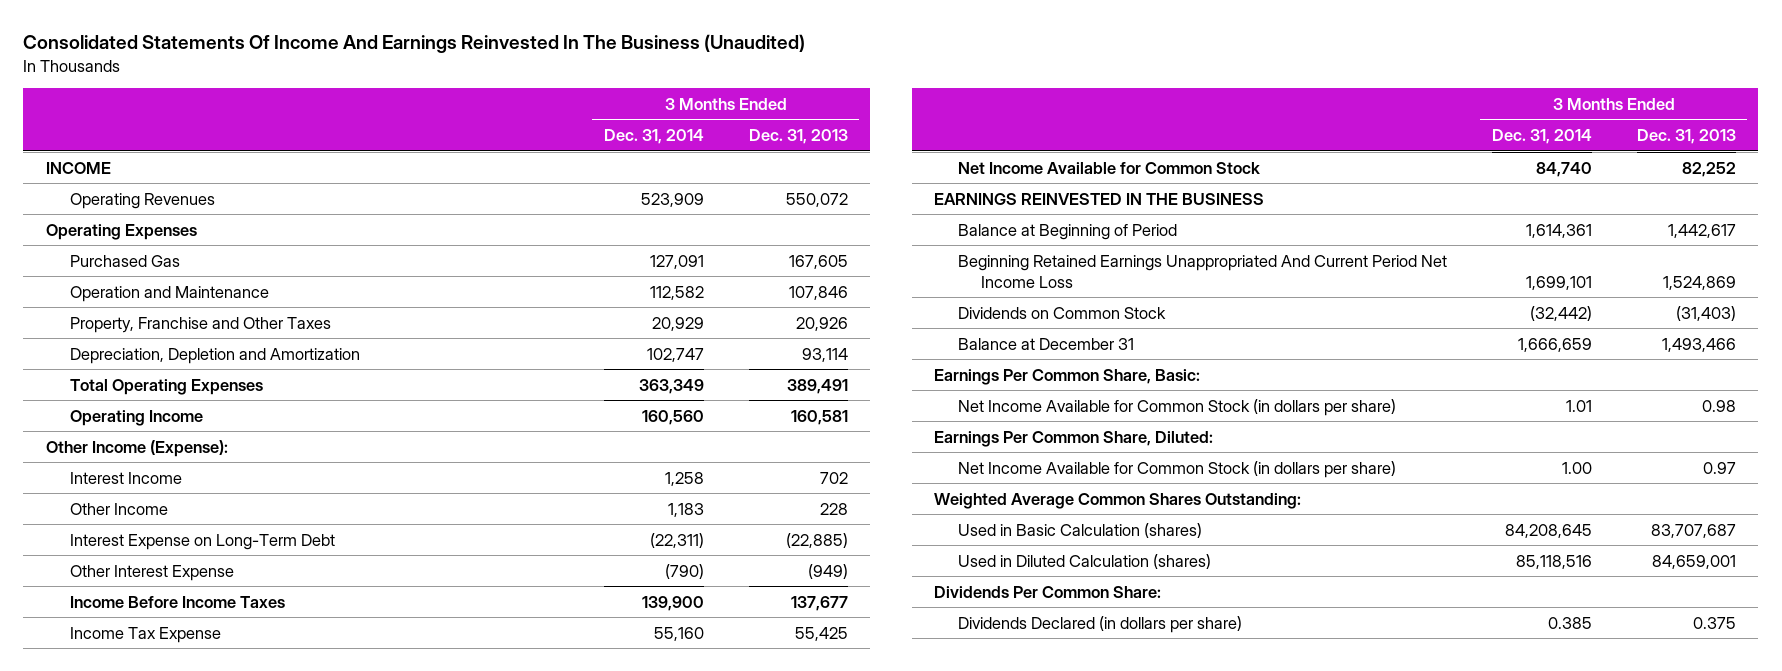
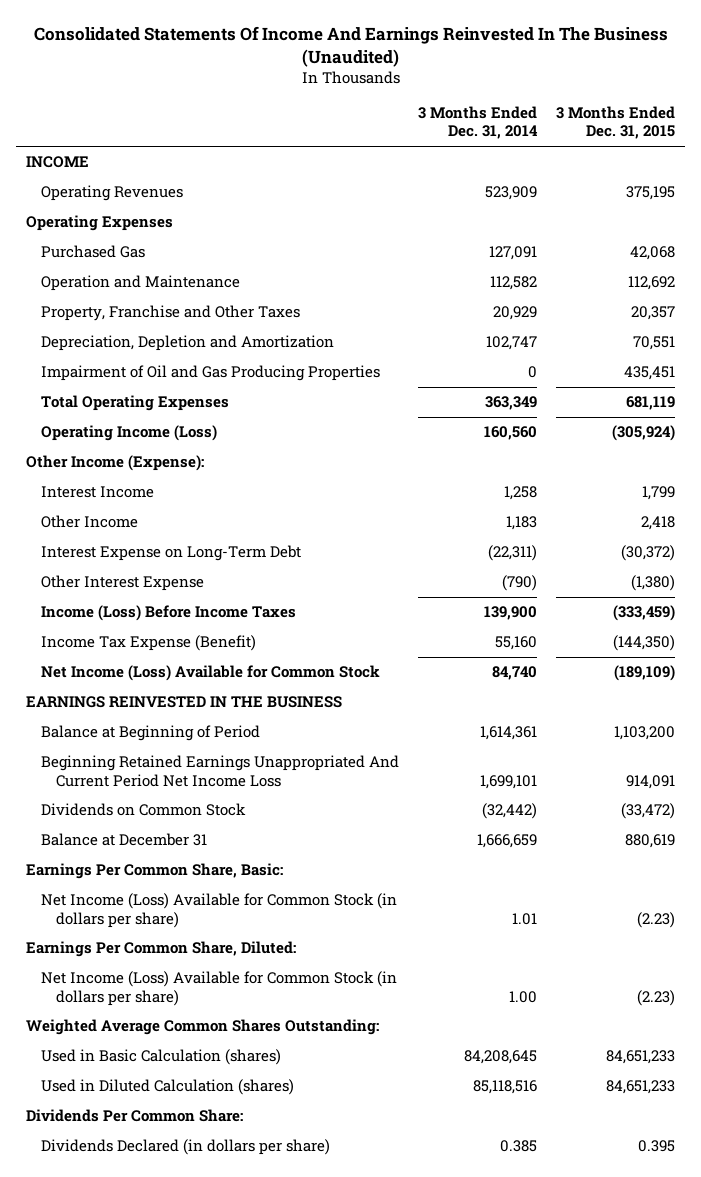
- | 3 Months Ended Dec. 31, 2014 | 3 Months Ended Dec. 31, 2013
+ | 3 Months Ended Dec. 31, 2014 | 3 Months Ended Dec. 31, 2015
+ Impairment of Oil and Gas Producing Properties | 0 | 435,451
- Operating Income | 160,560 | 160,581
+ Operating Income (Loss) | 160,560 | (305,924)
- Income Before Income Taxes | 139,900 | 137,677
- Income Tax Expense | 55,160 | 55,425
- Net Income Available for Common Stock | 84,740 | 82,252
+ Income (Loss) Before Income Taxes | 139,900 | (333,459)
+ Income Tax Expense (Benefit) | 55,160 | (144,350)
+ Net Income (Loss) Available for Common Stock | 84,740 | (189,109)
- Net Income Available for Common Stock (in dollars per share) | 1.01 | 0.98
+ Net Income (Loss) Available for Common Stock (in dollars per share) | 1.01 | (2.23)
- Net Income Available for Common Stock (in dollars per share) | 1.00 | 0.97
+ Net Income (Loss) Available for Common Stock (in dollars per share) | 1.00 | (2.23)

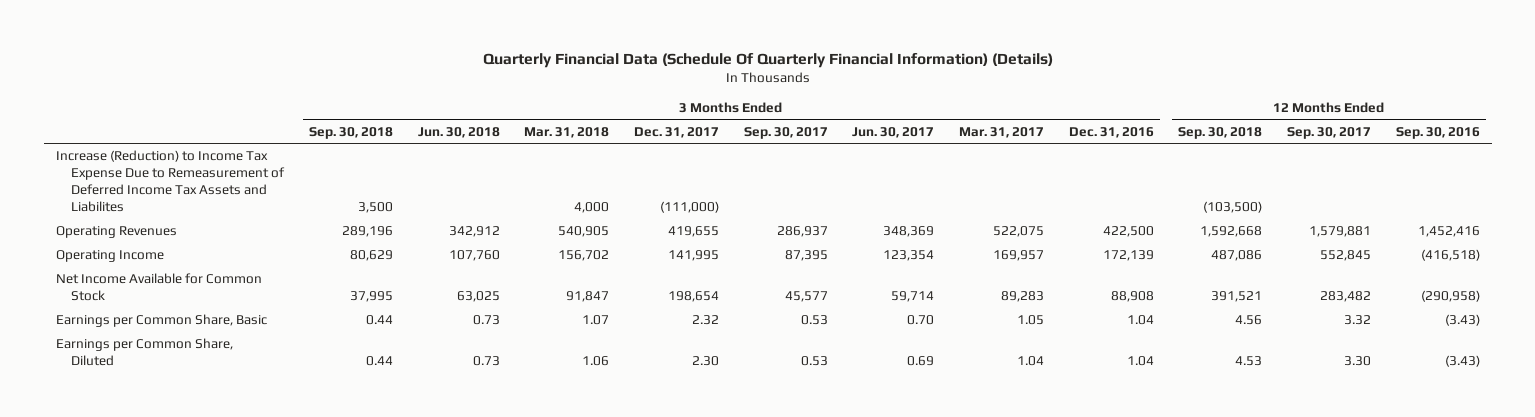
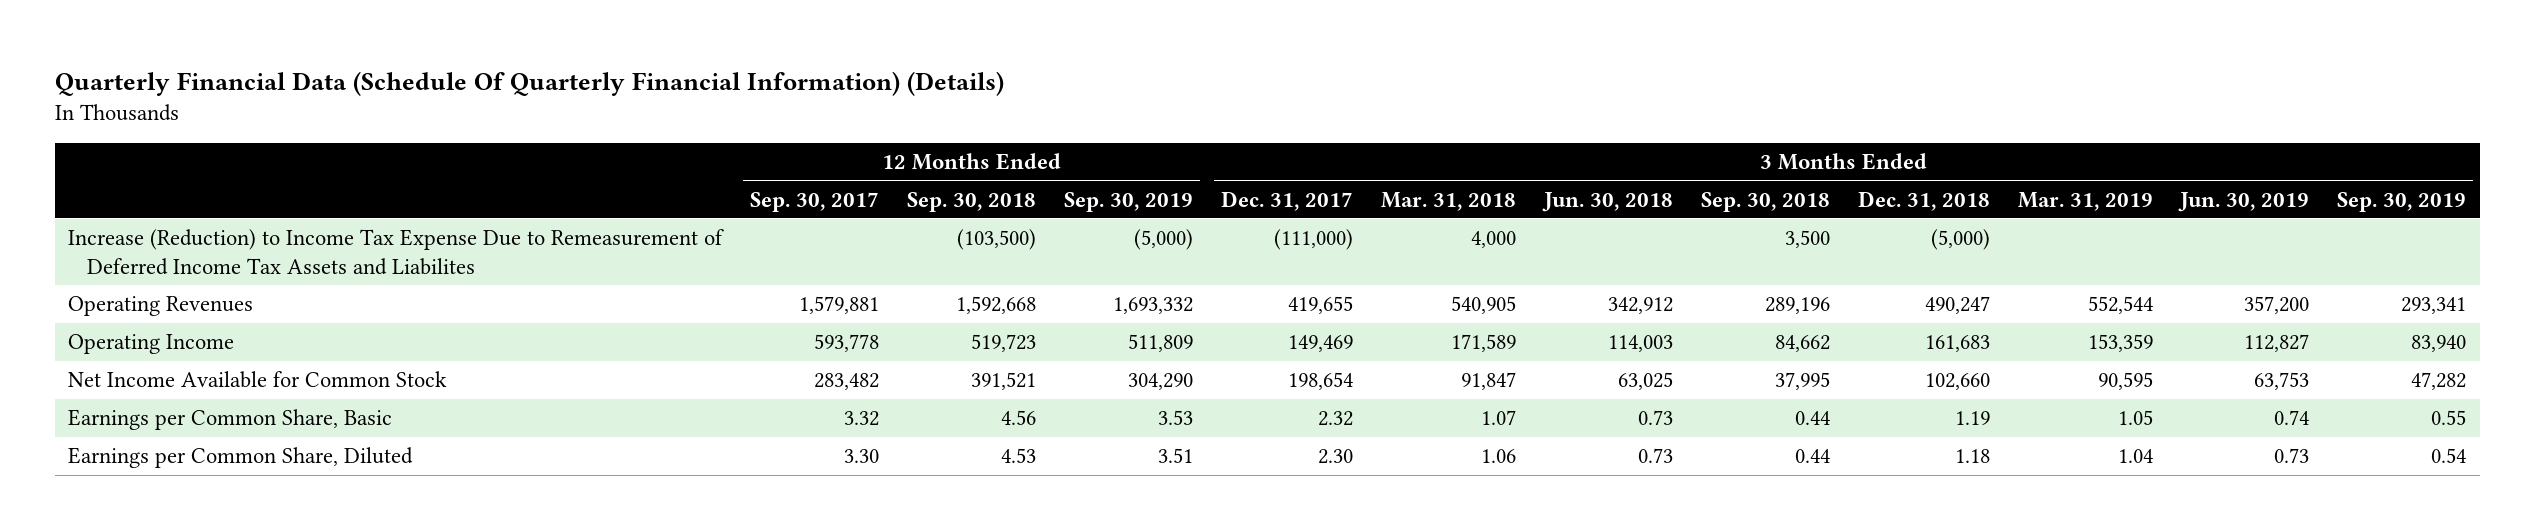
- | 3 Months Ended Sep. 30, 2018 | 3 Months Ended Jun. 30, 2018 | 3 Months Ended Mar. 31, 2018 | 3 Months Ended Dec. 31, 2017 | 3 Months Ended Sep. 30, 2017 | 3 Months Ended Jun. 30, 2017 | 3 Months Ended Mar. 31, 2017 | 3 Months Ended Dec. 31, 2016 | 12 Months Ended Sep. 30, 2018 | 12 Months Ended Sep. 30, 2017 | 12 Months Ended Sep. 30, 2016
+ | 12 Months Ended Sep. 30, 2017 | 12 Months Ended Sep. 30, 2018 | 12 Months Ended Sep. 30, 2019 | 3 Months Ended Dec. 31, 2017 | 3 Months Ended Mar. 31, 2018 | 3 Months Ended Jun. 30, 2018 | 3 Months Ended Sep. 30, 2018 | 3 Months Ended Dec. 31, 2018 | 3 Months Ended Mar. 31, 2019 | 3 Months Ended Jun. 30, 2019 | 3 Months Ended Sep. 30, 2019
- Operating Income | 80,629 | 107,760 | 156,702 | 141,995 | 87,395 | 123,354 | 169,957 | 172,139 | 487,086 | 552,845 | (416,518)
+ Operating Income | 593,778 | 519,723 | 511,809 | 149,469 | 171,589 | 114,003 | 84,662 | 161,683 | 153,359 | 112,827 | 83,940

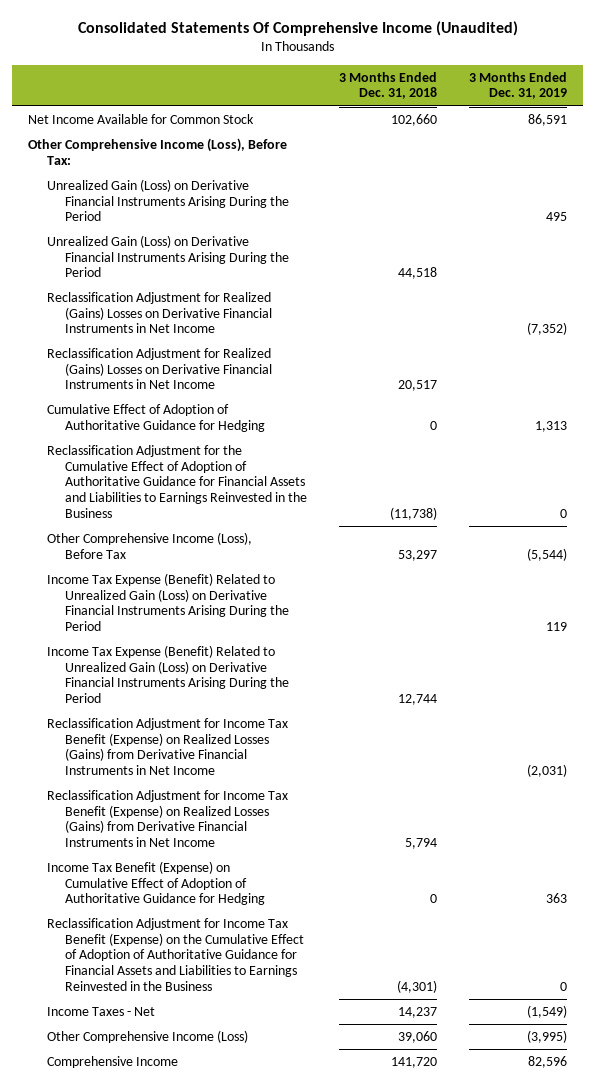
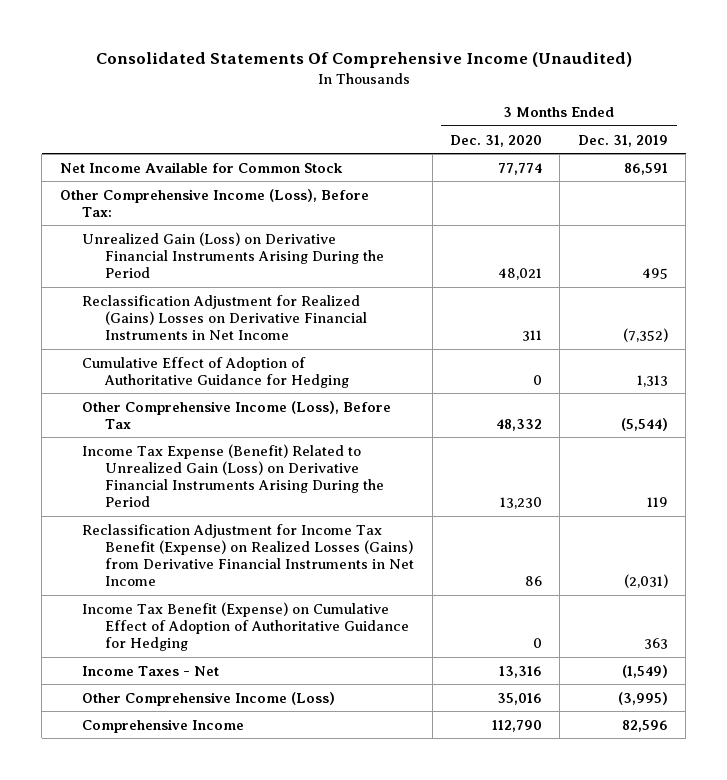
- | 3 Months Ended Dec. 31, 2018 | 3 Months Ended Dec. 31, 2019
+ | 3 Months Ended Dec. 31, 2020 | 3 Months Ended Dec. 31, 2019
- Unrealized Gain (Loss) on Derivative Financial Instruments Arising During the Period | 44,518 |
- Reclassification Adjustment for Realized (Gains) Losses on Derivative Financial Instruments in Net Income | 20,517 |
- Reclassification Adjustment for the Cumulative Effect of Adoption of Authoritative Guidance for Financial Assets and Liabilities to Earnings Reinvested in the Business | (11,738) | 0
- Income Tax Expense (Benefit) Related to Unrealized Gain (Loss) on Derivative Financial Instruments Arising During the Period | 12,744 |
- Reclassification Adjustment for Income Tax Benefit (Expense) on Realized Losses (Gains) from Derivative Financial Instruments in Net Income | 5,794 |
- Reclassification Adjustment for Income Tax Benefit (Expense) on the Cumulative Effect of Adoption of Authoritative Guidance for Financial Assets and Liabilities to Earnings Reinvested in the Business | (4,301) | 0

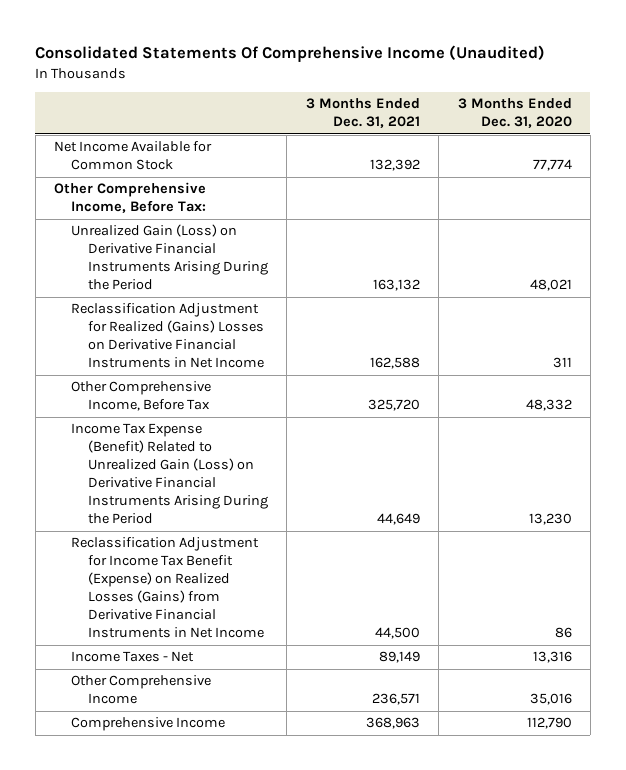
- | 3 Months Ended Dec. 31, 2020 | 3 Months Ended Dec. 31, 2019
+ | 3 Months Ended Dec. 31, 2021 | 3 Months Ended Dec. 31, 2020
- Other Comprehensive Income (Loss), Before Tax:
+ Other Comprehensive Income, Before Tax:
- Cumulative Effect of Adoption of Authoritative Guidance for Hedging | 0 | 1,313
- Other Comprehensive Income (Loss), Before Tax | 48,332 | (5,544)
+ Other Comprehensive Income, Before Tax | 325,720 | 48,332
- Income Tax Benefit (Expense) on Cumulative Effect of Adoption of Authoritative Guidance for Hedging | 0 | 363
- Other Comprehensive Income (Loss) | 35,016 | (3,995)
+ Other Comprehensive Income | 236,571 | 35,016

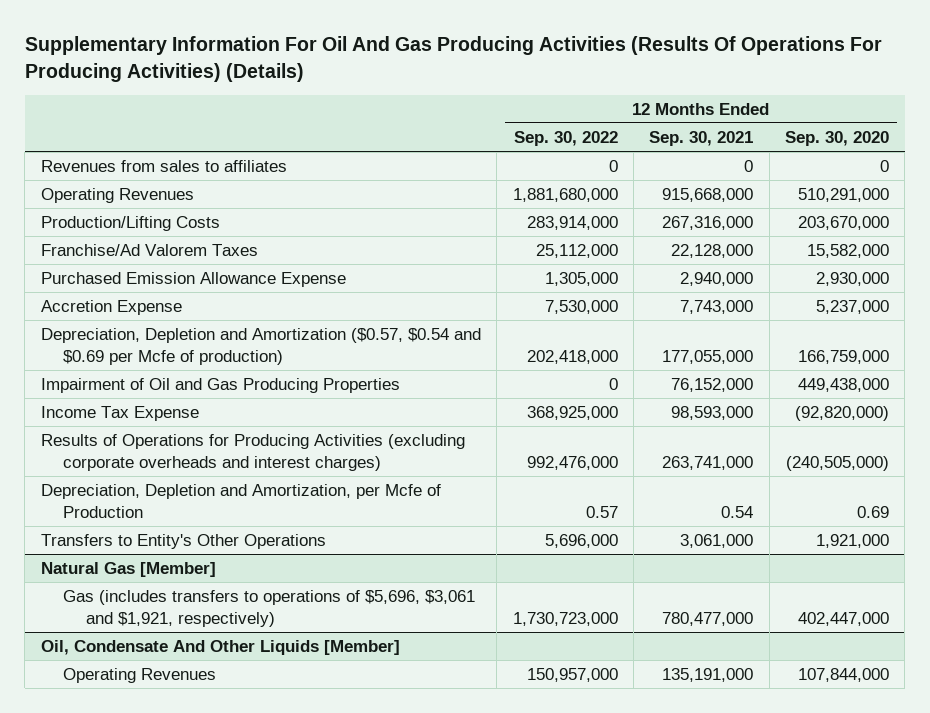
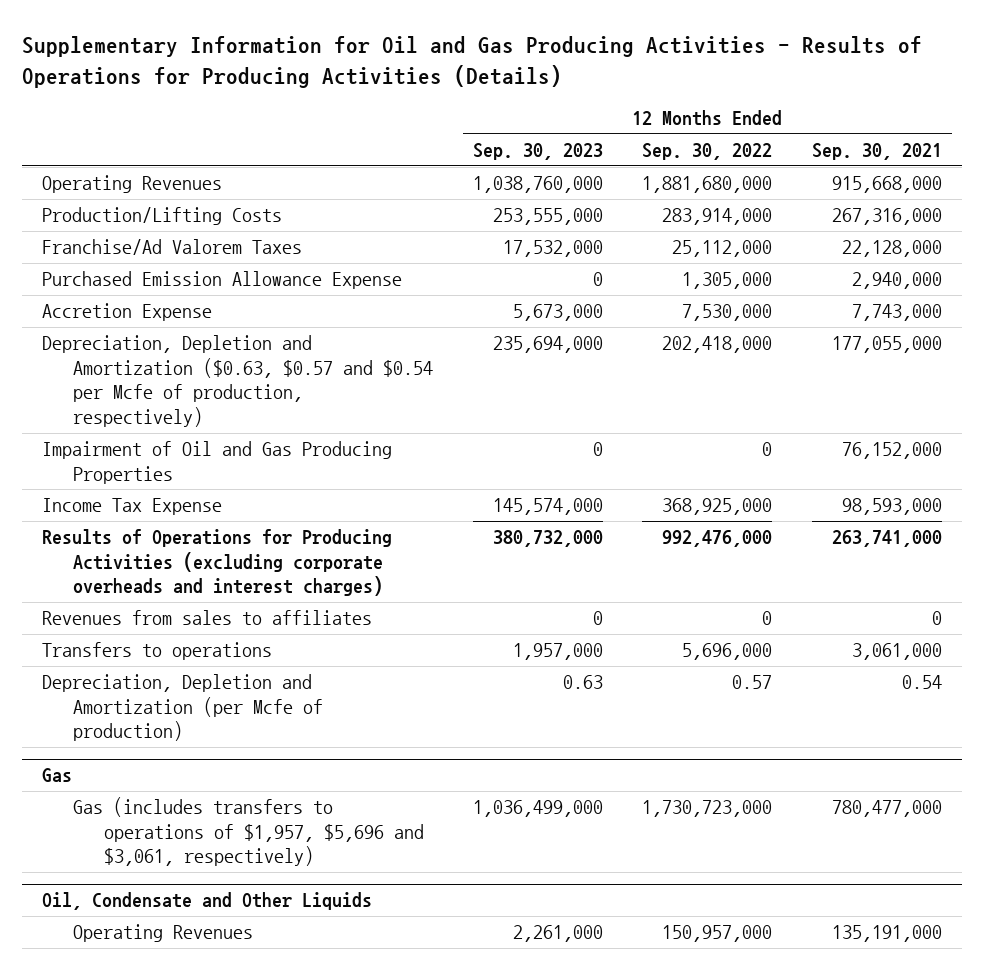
- Supplementary Information For Oil And Gas Producing Activities (Results Of Operations For Producing Activities) (Details)
+ Supplementary Information for Oil and Gas Producing Activities - Results of Operations for Producing Activities (Details)
- | 12 Months Ended Sep. 30, 2022 | 12 Months Ended Sep. 30, 2021 | 12 Months Ended Sep. 30, 2020
+ | 12 Months Ended Sep. 30, 2023 | 12 Months Ended Sep. 30, 2022 | 12 Months Ended Sep. 30, 2021
- Depreciation, Depletion and Amortization ($0.57, $0.54 and $0.69 per Mcfe of production) | 202,418,000 | 177,055,000 | 166,759,000
+ Depreciation, Depletion and Amortization ($0.63, $0.57 and $0.54 per Mcfe of production, respectively) | 235,694,000 | 202,418,000 | 177,055,000
- Depreciation, Depletion and Amortization, per Mcfe of Production | 0.57 | 0.54 | 0.69
- Transfers to Entity's Other Operations | 5,696,000 | 3,061,000 | 1,921,000
- Natural Gas [Member]
- Gas (includes transfers to operations of $5,696, $3,061 and $1,921, respectively) | 1,730,723,000 | 780,477,000 | 402,447,000
- Oil, Condensate And Other Liquids [Member]
moved down: Revenues from sales to affiliates | 0 | 0 | 0
+ Transfers to operations | 1,957,000 | 5,696,000 | 3,061,000
+ Depreciation, Depletion and Amortization (per Mcfe of production) | 0.63 | 0.57 | 0.54
+ Gas
+ Gas (includes transfers to operations of $1,957, $5,696 and $3,061, respectively) | 1,036,499,000 | 1,730,723,000 | 780,477,000
+ Oil, Condensate and Other Liquids

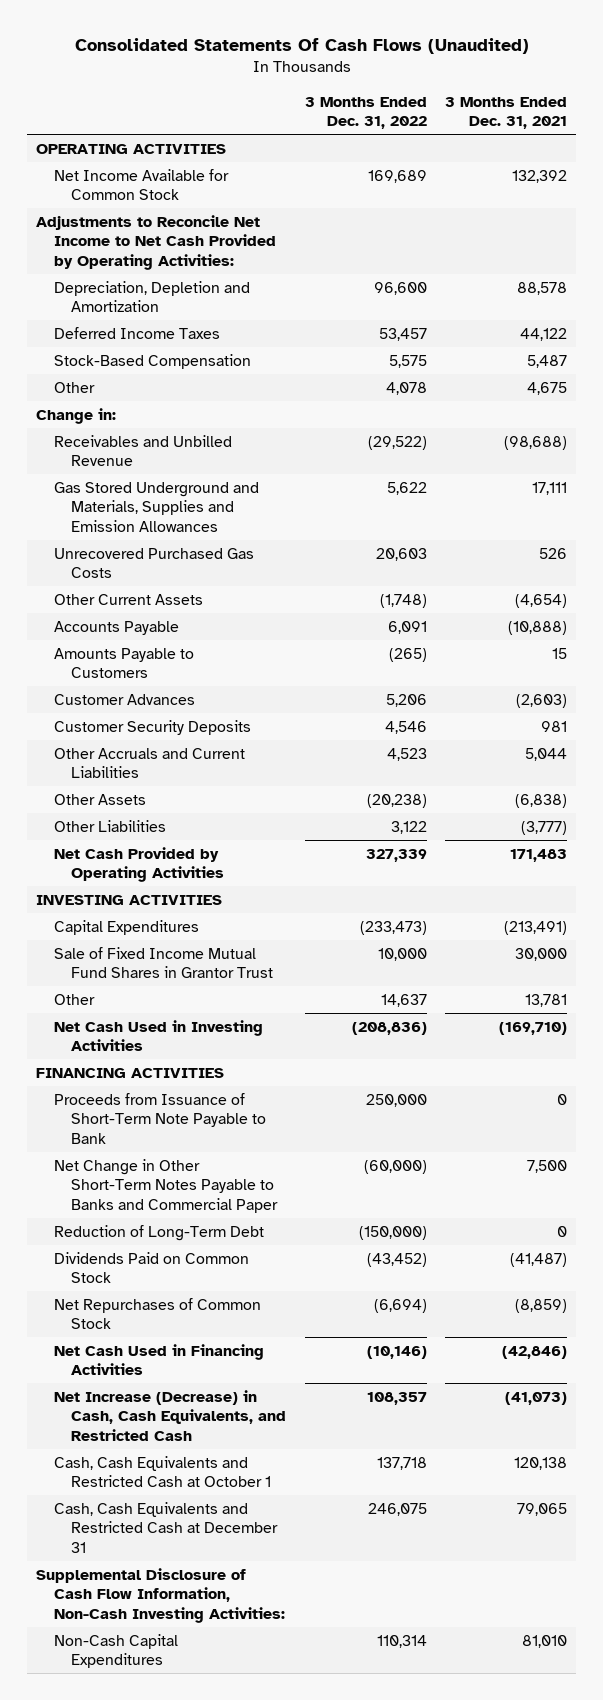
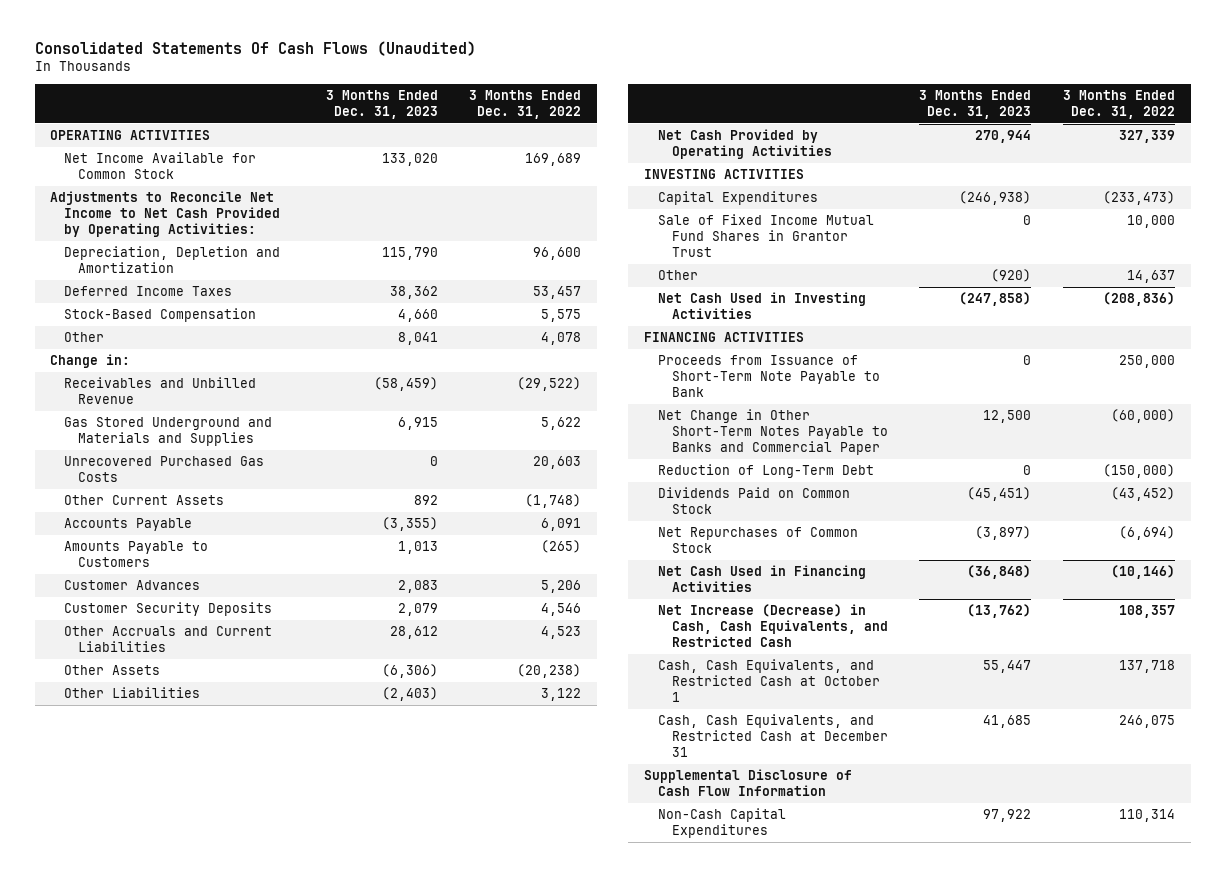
- | 3 Months Ended Dec. 31, 2022 | 3 Months Ended Dec. 31, 2021
+ | 3 Months Ended Dec. 31, 2023 | 3 Months Ended Dec. 31, 2022
- Gas Stored Underground and Materials, Supplies and Emission Allowances | 5,622 | 17,111
+ Gas Stored Underground and Materials and Supplies | 6,915 | 5,622
- Cash, Cash Equivalents and Restricted Cash at October 1 | 137,718 | 120,138
- Cash, Cash Equivalents and Restricted Cash at December 31 | 246,075 | 79,065
- Supplemental Disclosure of Cash Flow Information, Non-Cash Investing Activities:
+ Cash, Cash Equivalents, and Restricted Cash at October 1 | 55,447 | 137,718
+ Cash, Cash Equivalents, and Restricted Cash at December 31 | 41,685 | 246,075
+ Supplemental Disclosure of Cash Flow Information

